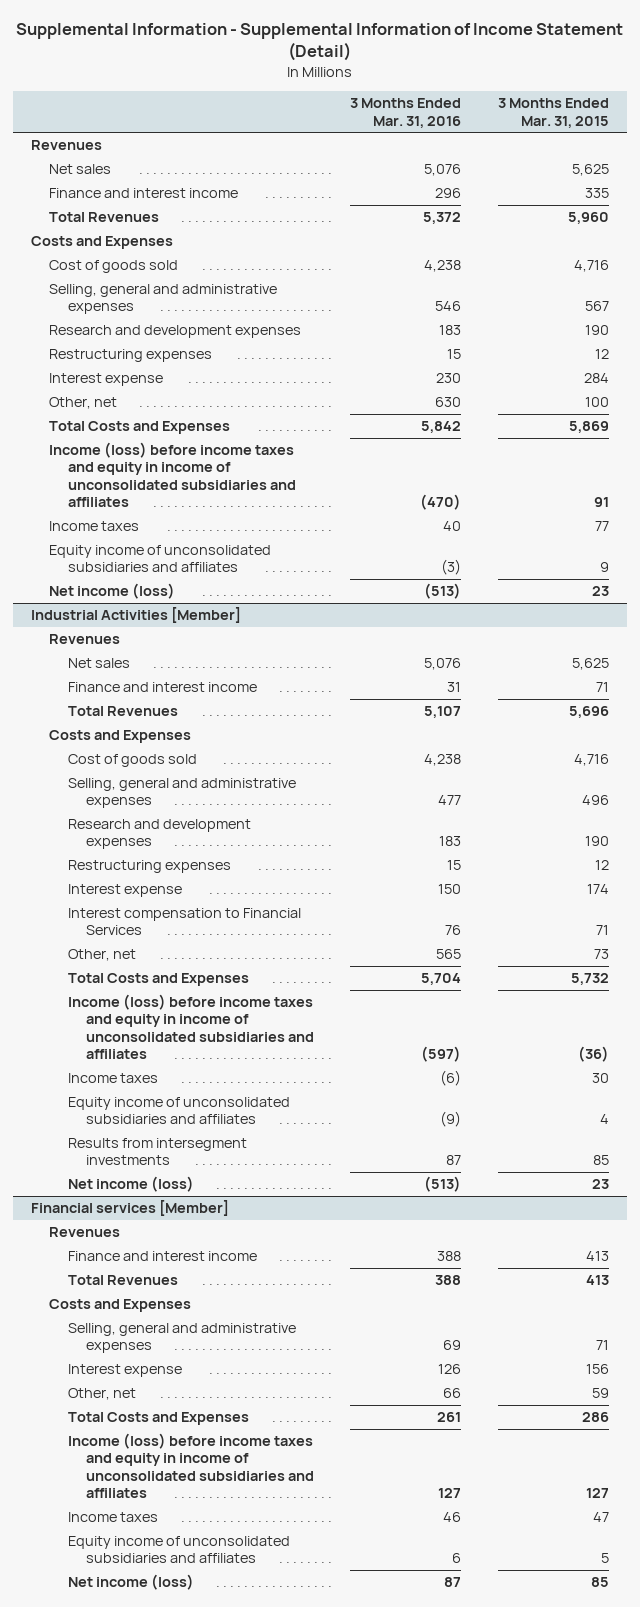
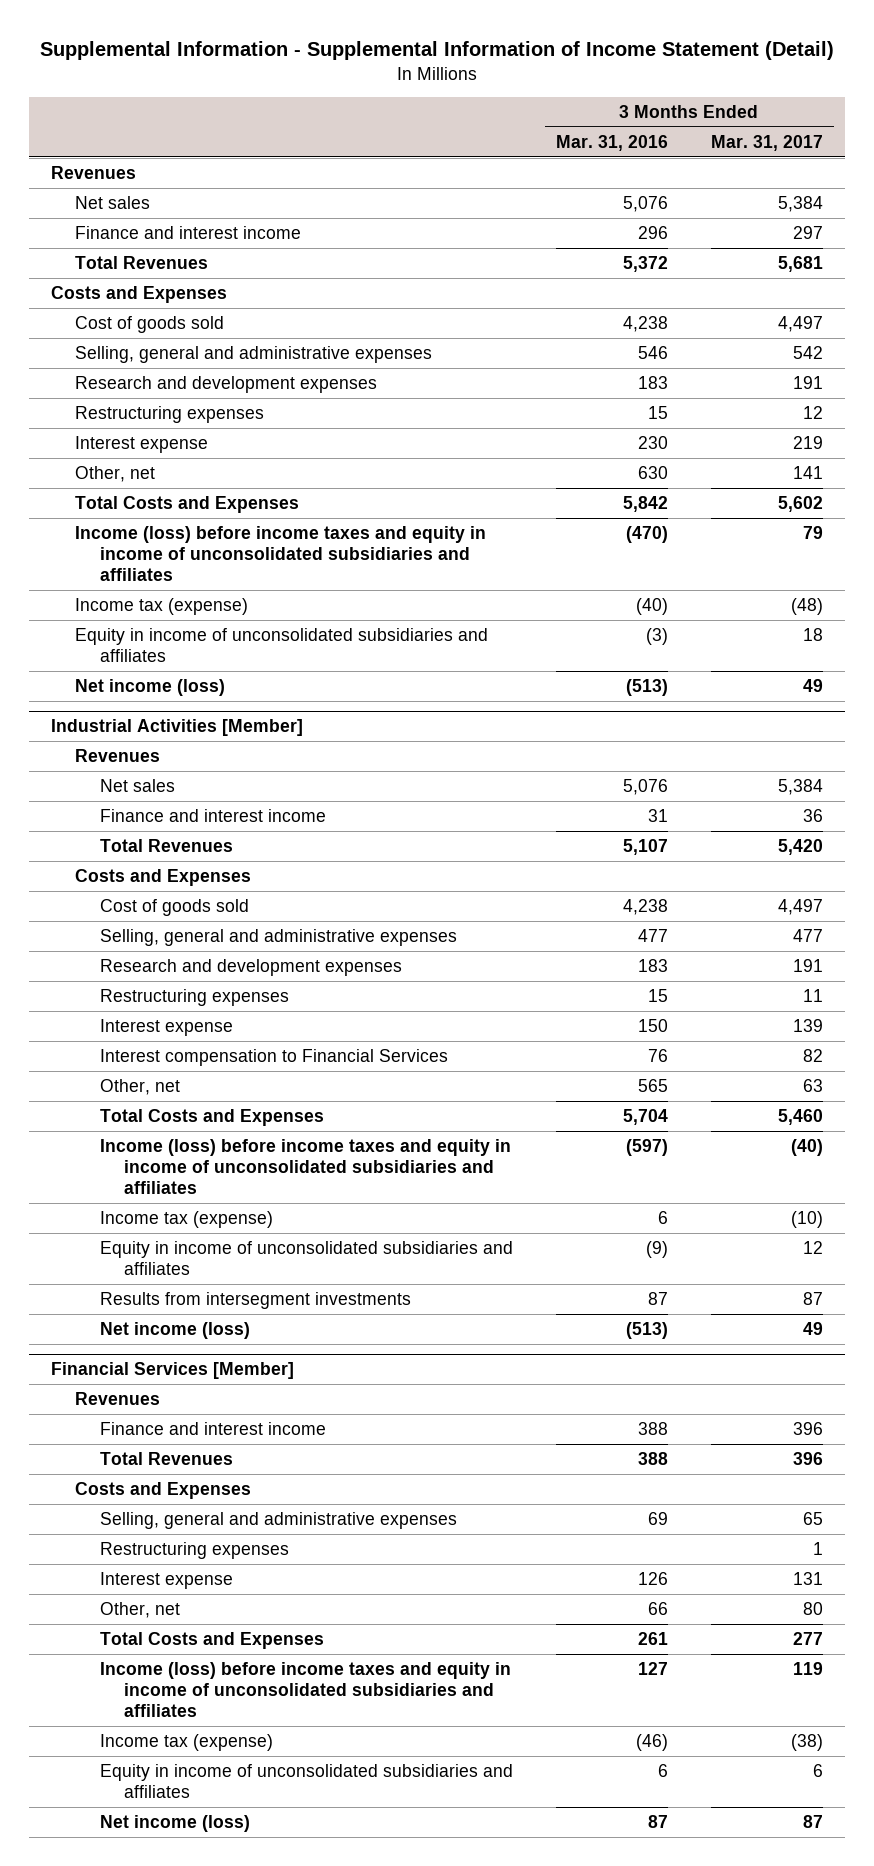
- | 3 Months Ended Mar. 31, 2016 | 3 Months Ended Mar. 31, 2015
+ | 3 Months Ended Mar. 31, 2016 | 3 Months Ended Mar. 31, 2017
- Income taxes | 40 | 77
- Equity income of unconsolidated subsidiaries and affiliates | (3) | 9
+ Income tax (expense) | (40) | (48)
+ Equity in income of unconsolidated subsidiaries and affiliates | (3) | 18
@ Industrial Activities [Member]
- Income taxes | (6) | 30
- Equity income of unconsolidated subsidiaries and affiliates | (9) | 4
+ Income tax (expense) | 6 | (10)
+ Equity in income of unconsolidated subsidiaries and affiliates | (9) | 12
- Financial services [Member]
+ Financial Services [Member]
+ Restructuring expenses | | 1
- Income taxes | 46 | 47
- Equity income of unconsolidated subsidiaries and affiliates | 6 | 5
+ Income tax (expense) | (46) | (38)
+ Equity in income of unconsolidated subsidiaries and affiliates | 6 | 6

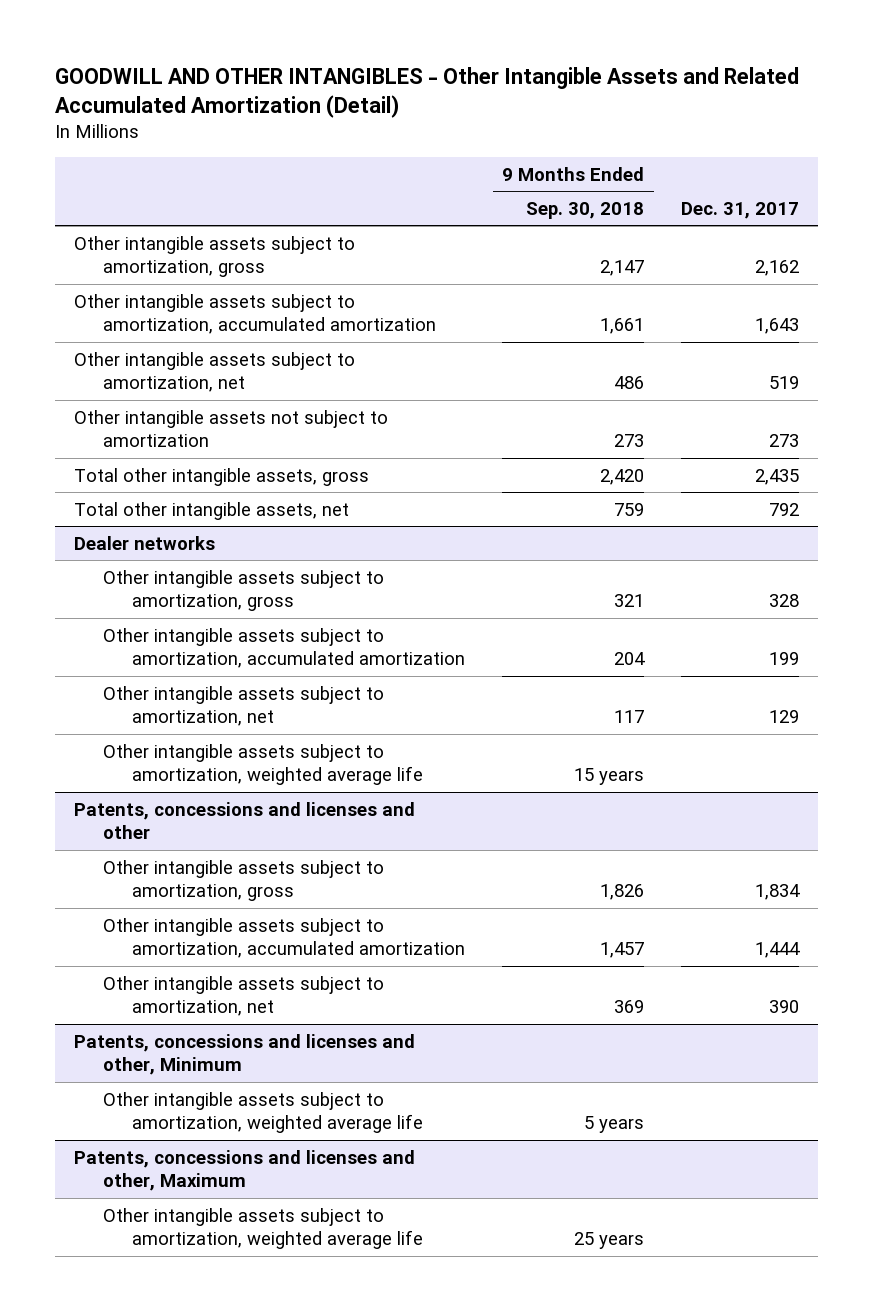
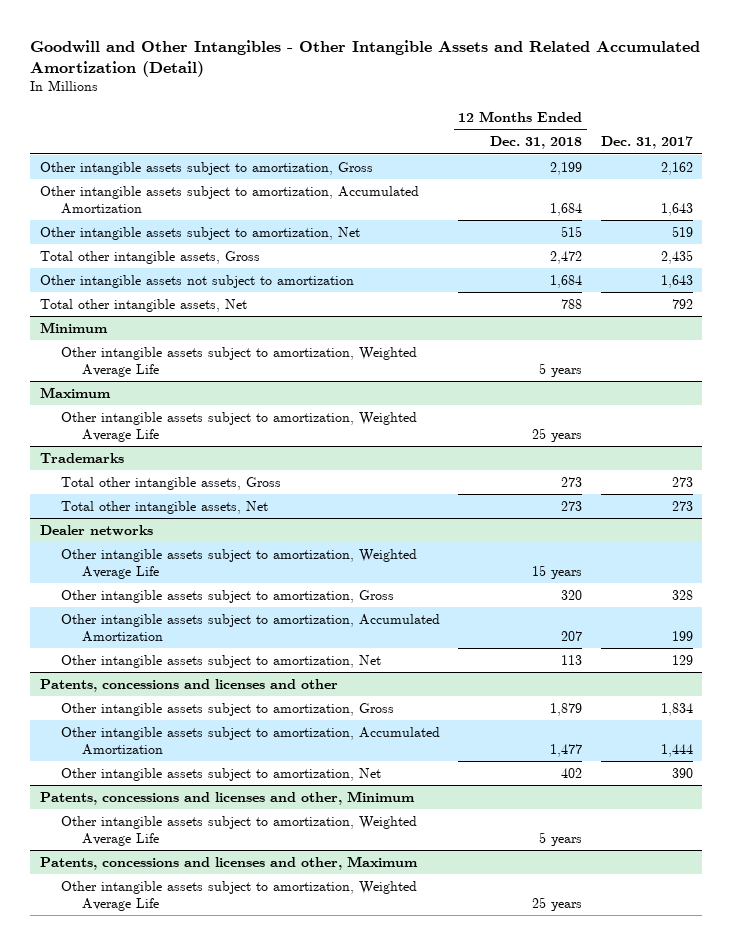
- GOODWILL AND OTHER INTANGIBLES - Other Intangible Assets and Related Accumulated Amortization (Detail)
+ Goodwill and Other Intangibles - Other Intangible Assets and Related Accumulated Amortization (Detail)
- | 9 Months Ended Sep. 30, 2018 | Dec. 31, 2017
+ | 12 Months Ended Dec. 31, 2018 | Dec. 31, 2017
- Other intangible assets subject to amortization, gross | 2,147 | 2,162
- Other intangible assets subject to amortization, accumulated amortization | 1,661 | 1,643
- Other intangible assets subject to amortization, net | 486 | 519
- Other intangible assets not subject to amortization | 273 | 273
- Total other intangible assets, gross | 2,420 | 2,435
- Total other intangible assets, net | 759 | 792
+ Other intangible assets subject to amortization, Gross | 2,199 | 2,162
+ Other intangible assets subject to amortization, Accumulated Amortization | 1,684 | 1,643
+ Other intangible assets subject to amortization, Net | 515 | 519
+ Total other intangible assets, Gross | 2,472 | 2,435
+ Other intangible assets not subject to amortization | 1,684 | 1,643
+ Total other intangible assets, Net | 788 | 792
+ Minimum
+ Other intangible assets subject to amortization, Weighted Average Life | 5 years |
+ Maximum
+ Other intangible assets subject to amortization, Weighted Average Life | 25 years |
+ Trademarks
+ Total other intangible assets, Gross | 273 | 273
+ Total other intangible assets, Net | 273 | 273
@ Dealer networks
- Other intangible assets subject to amortization, gross | 321 | 328
- Other intangible assets subject to amortization, accumulated amortization | 204 | 199
- Other intangible assets subject to amortization, net | 117 | 129
- Other intangible assets subject to amortization, weighted average life | 15 years |
+ Other intangible assets subject to amortization, Weighted Average Life | 15 years |
+ Other intangible assets subject to amortization, Gross | 320 | 328
+ Other intangible assets subject to amortization, Accumulated Amortization | 207 | 199
+ Other intangible assets subject to amortization, Net | 113 | 129
@ Patents, concessions and licenses and other
- Other intangible assets subject to amortization, gross | 1,826 | 1,834
- Other intangible assets subject to amortization, accumulated amortization | 1,457 | 1,444
- Other intangible assets subject to amortization, net | 369 | 390
+ Other intangible assets subject to amortization, Gross | 1,879 | 1,834
+ Other intangible assets subject to amortization, Accumulated Amortization | 1,477 | 1,444
+ Other intangible assets subject to amortization, Net | 402 | 390
@ Patents, concessions and licenses and other, Minimum
- Other intangible assets subject to amortization, weighted average life | 5 years |
+ Other intangible assets subject to amortization, Weighted Average Life | 5 years |
@ Patents, concessions and licenses and other, Maximum
- Other intangible assets subject to amortization, weighted average life | 25 years |
+ Other intangible assets subject to amortization, Weighted Average Life | 25 years |

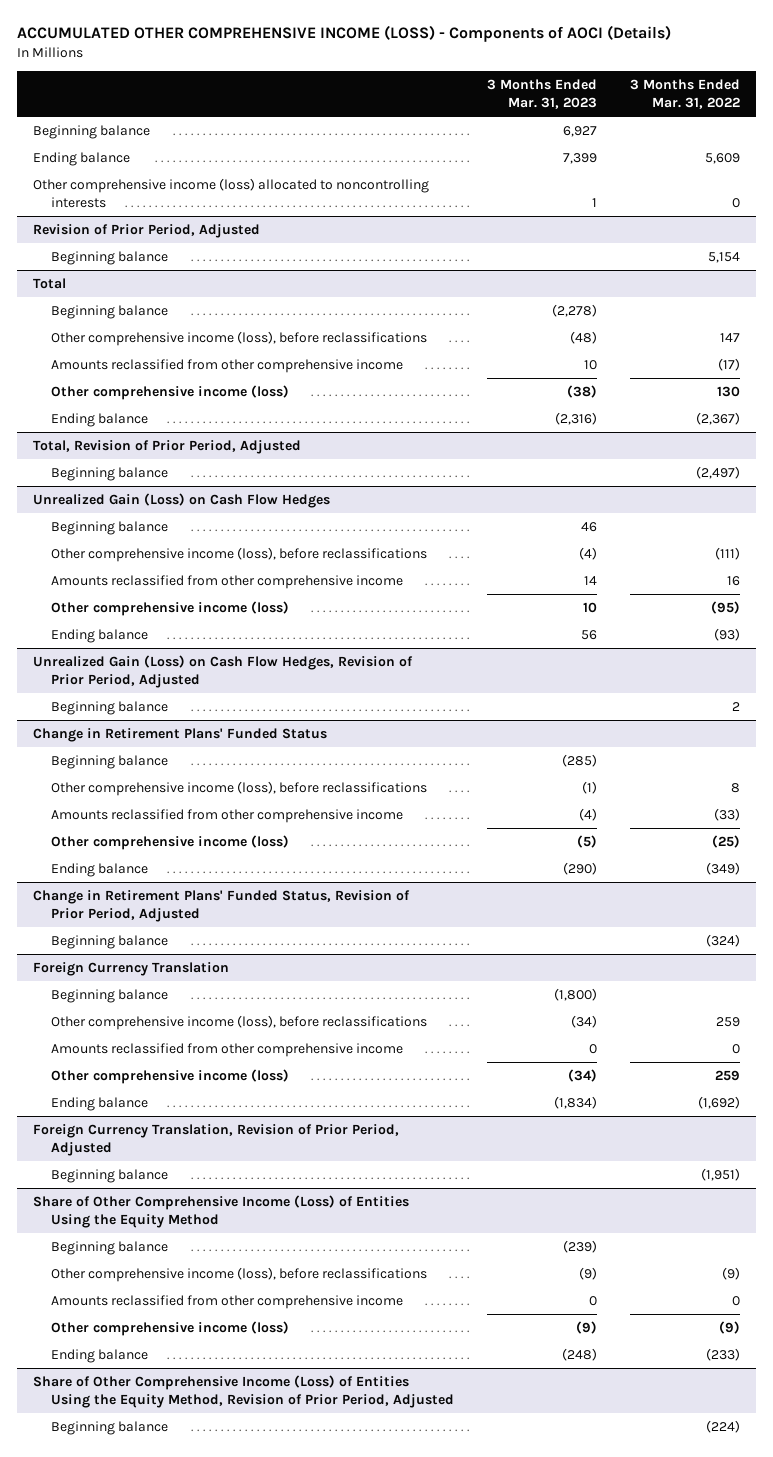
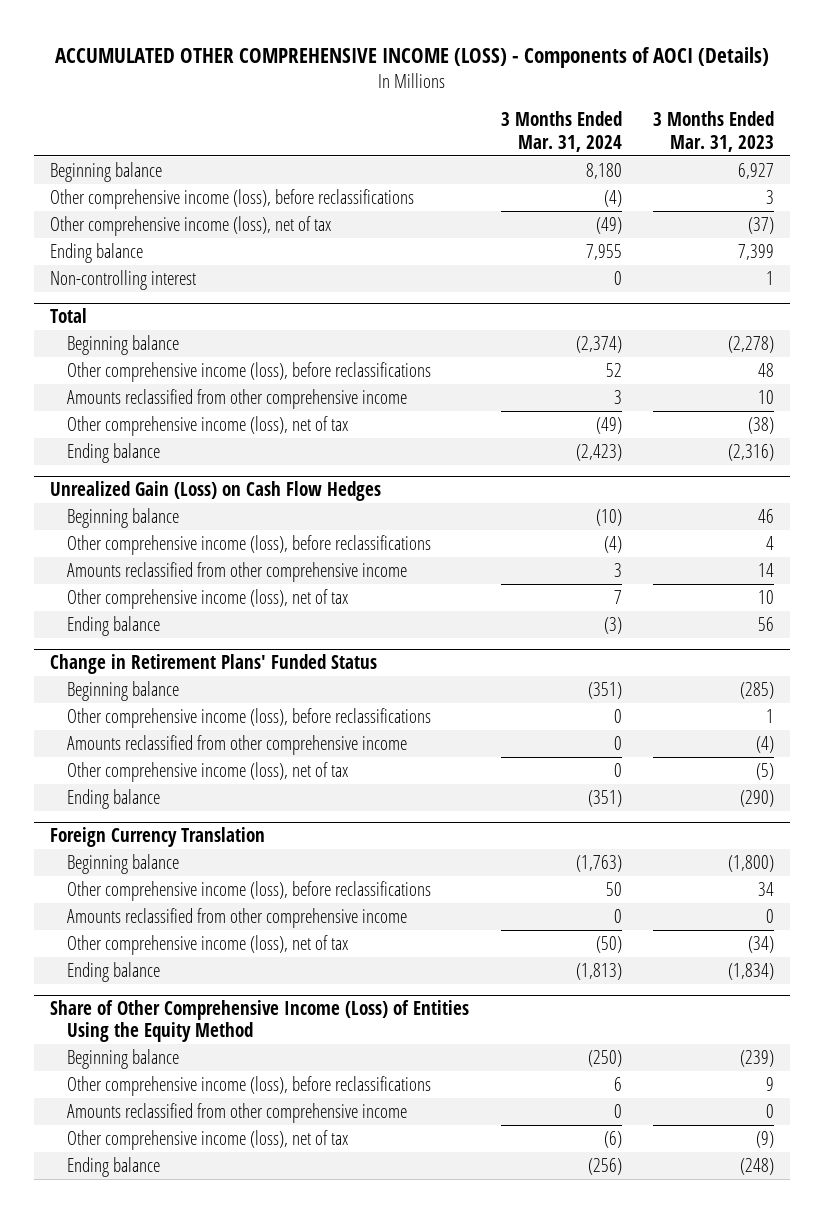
- | 3 Months Ended Mar. 31, 2023 | 3 Months Ended Mar. 31, 2022
+ | 3 Months Ended Mar. 31, 2024 | 3 Months Ended Mar. 31, 2023
+ Other comprehensive income (loss), before reclassifications | (4) | 3
+ Other comprehensive income (loss), net of tax | (49) | (37)
- Other comprehensive income (loss) allocated to noncontrolling interests | 1 | 0
- Revision of Prior Period, Adjusted
- Beginning balance | | 5,154
+ Non-controlling interest | 0 | 1
@ Total
- Other comprehensive income (loss), before reclassifications | (48) | 147
+ Other comprehensive income (loss), before reclassifications | 52 | 48
- Other comprehensive income (loss) | (38) | 130
+ Other comprehensive income (loss), net of tax | (49) | (38)
- Total, Revision of Prior Period, Adjusted
- Beginning balance | | (2,497)
@ Unrealized Gain (Loss) on Cash Flow Hedges
- Other comprehensive income (loss), before reclassifications | (4) | (111)
+ Other comprehensive income (loss), before reclassifications | (4) | 4
- Other comprehensive income (loss) | 10 | (95)
+ Other comprehensive income (loss), net of tax | 7 | 10
- Unrealized Gain (Loss) on Cash Flow Hedges, Revision of Prior Period, Adjusted
- Beginning balance | | 2
@ Change in Retirement Plans' Funded Status
- Other comprehensive income (loss), before reclassifications | (1) | 8
+ Other comprehensive income (loss), before reclassifications | 0 | 1
- Other comprehensive income (loss) | (5) | (25)
+ Other comprehensive income (loss), net of tax | 0 | (5)
- Change in Retirement Plans' Funded Status, Revision of Prior Period, Adjusted
- Beginning balance | | (324)
@ Foreign Currency Translation
- Other comprehensive income (loss), before reclassifications | (34) | 259
+ Other comprehensive income (loss), before reclassifications | 50 | 34
- Other comprehensive income (loss) | (34) | 259
+ Other comprehensive income (loss), net of tax | (50) | (34)
- Foreign Currency Translation, Revision of Prior Period, Adjusted
- Beginning balance | | (1,951)
@ Share of Other Comprehensive Income (Loss) of Entities Using the Equity Method
- Other comprehensive income (loss), before reclassifications | (9) | (9)
+ Other comprehensive income (loss), before reclassifications | 6 | 9
- Other comprehensive income (loss) | (9) | (9)
+ Other comprehensive income (loss), net of tax | (6) | (9)
- Share of Other Comprehensive Income (Loss) of Entities Using the Equity Method, Revision of Prior Period, Adjusted
- Beginning balance | | (224)

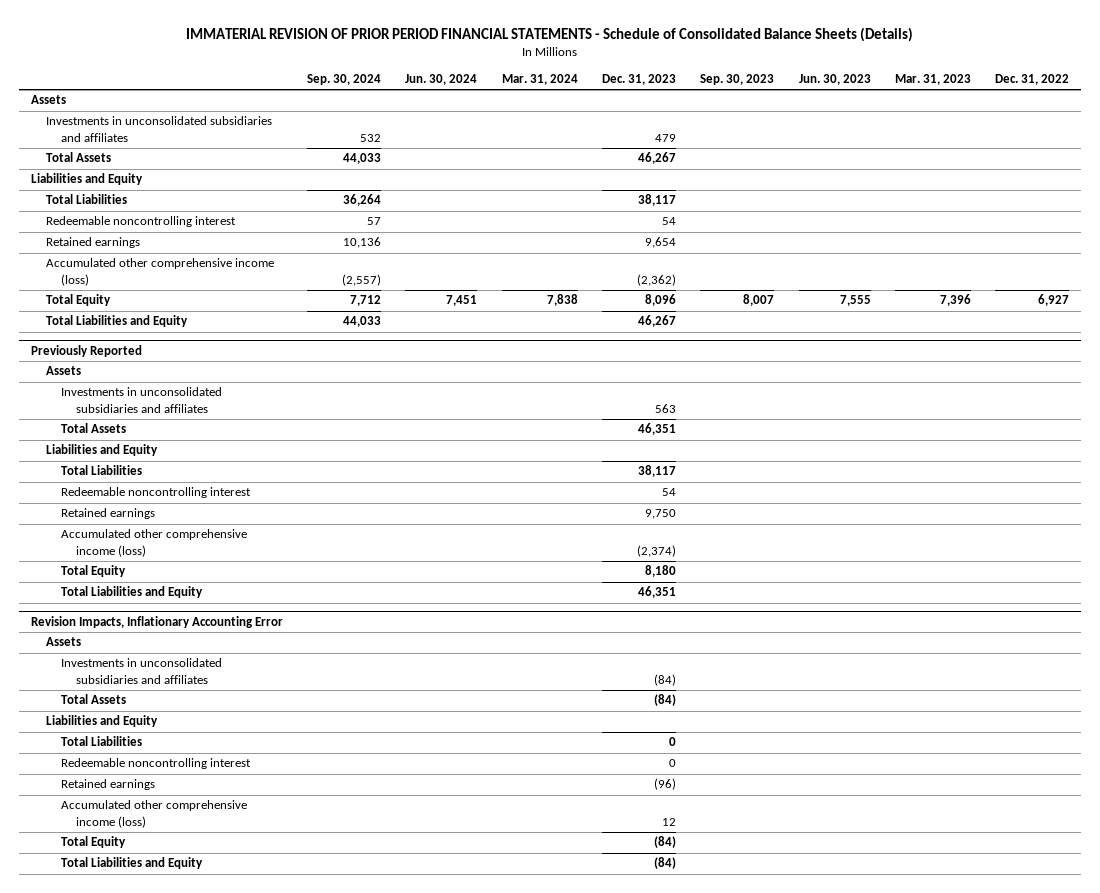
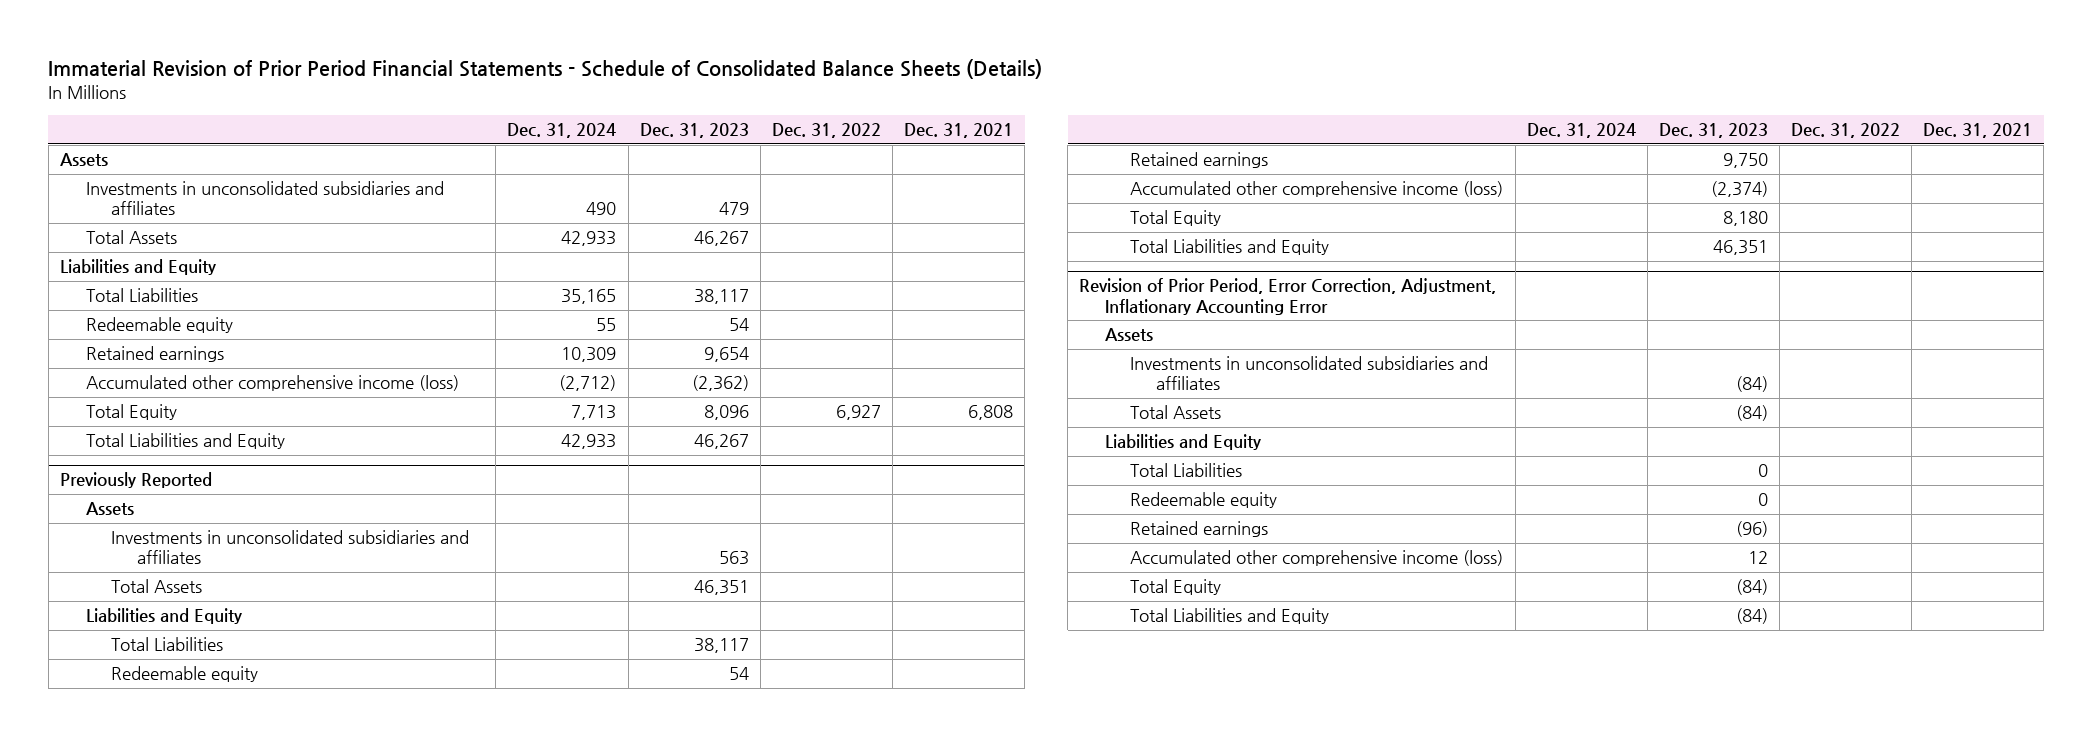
- IMMATERIAL REVISION OF PRIOR PERIOD FINANCIAL STATEMENTS - Schedule of Consolidated Balance Sheets (Details)
+ Immaterial Revision of Prior Period Financial Statements - Schedule of Consolidated Balance Sheets (Details)
- | Sep. 30, 2024 | Jun. 30, 2024 | Mar. 31, 2024 | Dec. 31, 2023 | Sep. 30, 2023 | Jun. 30, 2023 | Mar. 31, 2023 | Dec. 31, 2022
+ | Dec. 31, 2024 | Dec. 31, 2023 | Dec. 31, 2022 | Dec. 31, 2021
- Redeemable noncontrolling interest | 57 | | | 54 | | | |
+ Redeemable equity | 55 | 54 | |
@ Previously Reported
- Redeemable noncontrolling interest | | | | 54 | | | |
+ Redeemable equity | | 54 | |
- Revision Impacts, Inflationary Accounting Error
+ Revision of Prior Period, Error Correction, Adjustment, Inflationary Accounting Error
- Redeemable noncontrolling interest | | | | 0 | | | |
+ Redeemable equity | | 0 | |

